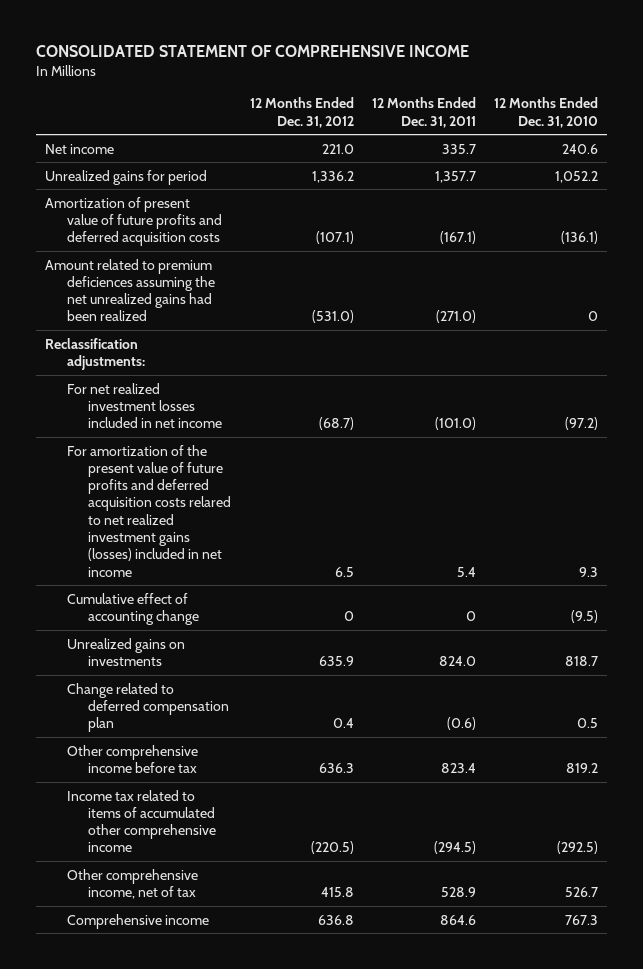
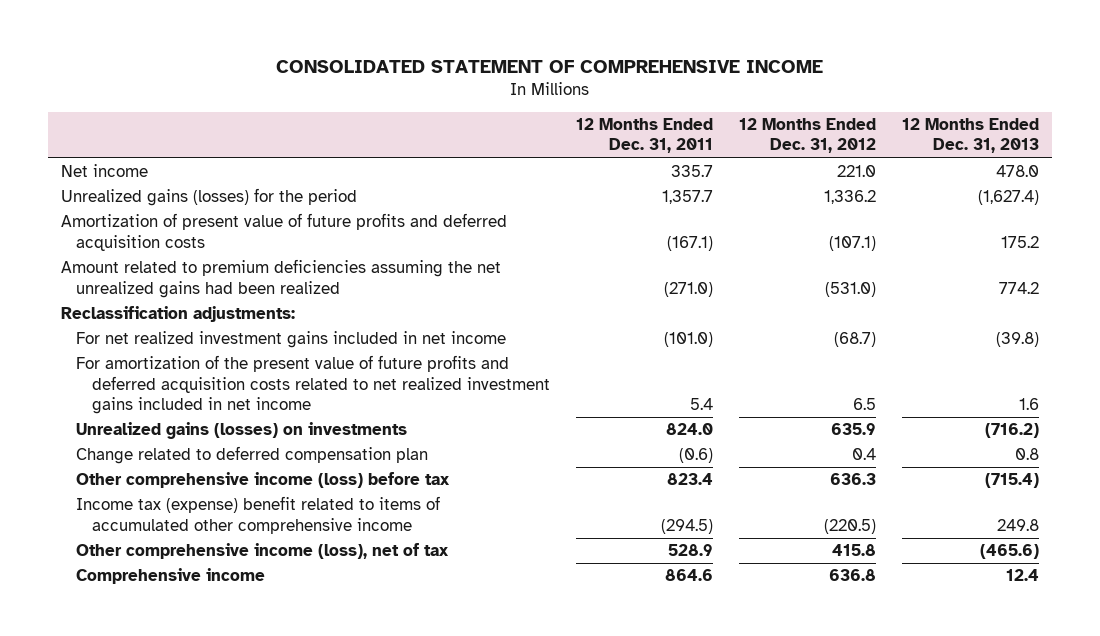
- | 12 Months Ended Dec. 31, 2012 | 12 Months Ended Dec. 31, 2011 | 12 Months Ended Dec. 31, 2010
+ | 12 Months Ended Dec. 31, 2011 | 12 Months Ended Dec. 31, 2012 | 12 Months Ended Dec. 31, 2013
- Unrealized gains for period | 1,336.2 | 1,357.7 | 1,052.2
+ Unrealized gains (losses) for the period | 1,357.7 | 1,336.2 | (1,627.4)
- Amount related to premium deficiences assuming the net unrealized gains had been realized | (531.0) | (271.0) | 0
+ Amount related to premium deficiencies assuming the net unrealized gains had been realized | (271.0) | (531.0) | 774.2
- For net realized investment losses included in net income | (68.7) | (101.0) | (97.2)
- For amortization of the present value of future profits and deferred acquisition costs relared to net realized investment gains (losses) included in net income | 6.5 | 5.4 | 9.3
- Cumulative effect of accounting change | 0 | 0 | (9.5)
- Unrealized gains on investments | 635.9 | 824.0 | 818.7
+ For net realized investment gains included in net income | (101.0) | (68.7) | (39.8)
+ For amortization of the present value of future profits and deferred acquisition costs related to net realized investment gains included in net income | 5.4 | 6.5 | 1.6
+ Unrealized gains (losses) on investments | 824.0 | 635.9 | (716.2)
- Other comprehensive income before tax | 636.3 | 823.4 | 819.2
- Income tax related to items of accumulated other comprehensive income | (220.5) | (294.5) | (292.5)
- Other comprehensive income, net of tax | 415.8 | 528.9 | 526.7
+ Other comprehensive income (loss) before tax | 823.4 | 636.3 | (715.4)
+ Income tax (expense) benefit related to items of accumulated other comprehensive income | (294.5) | (220.5) | 249.8
+ Other comprehensive income (loss), net of tax | 528.9 | 415.8 | (465.6)

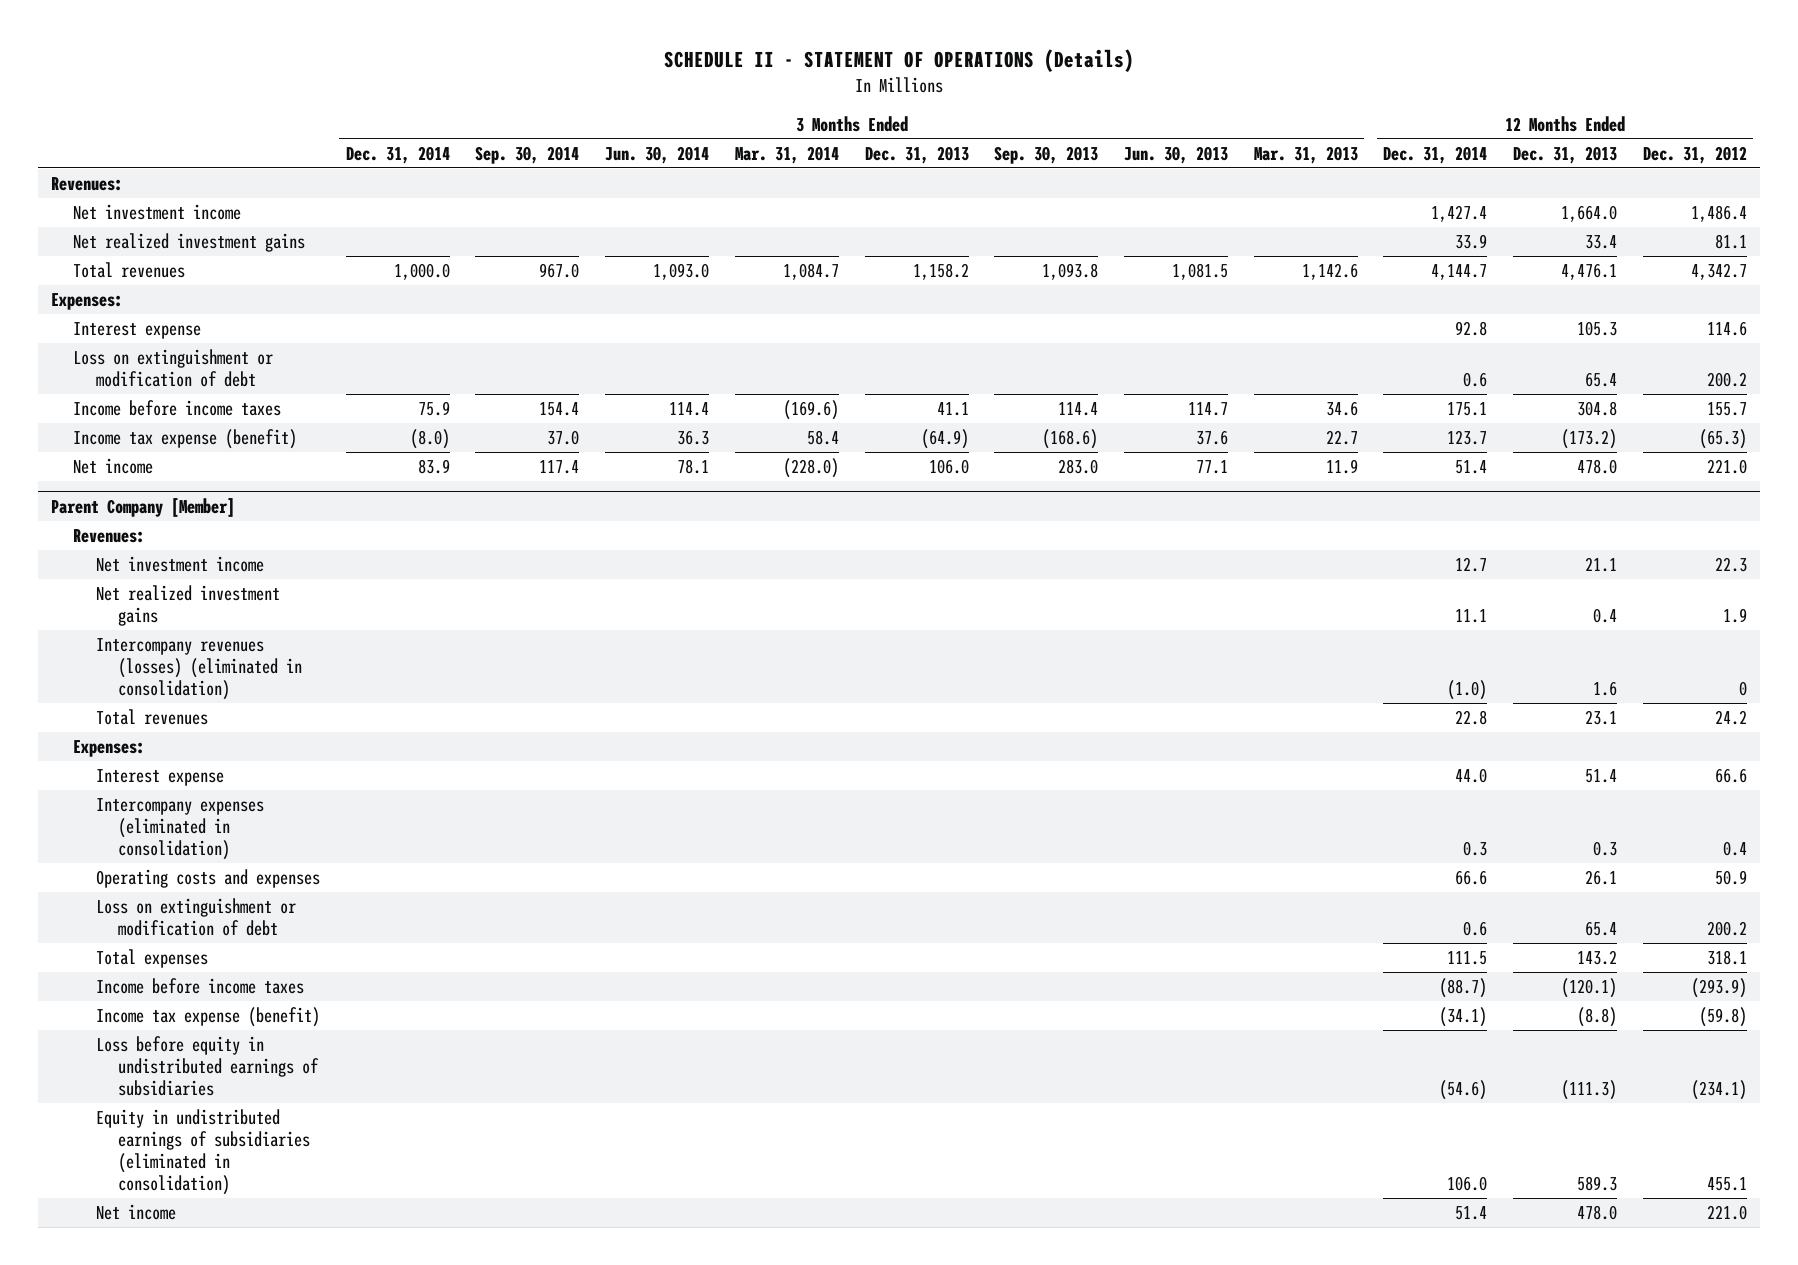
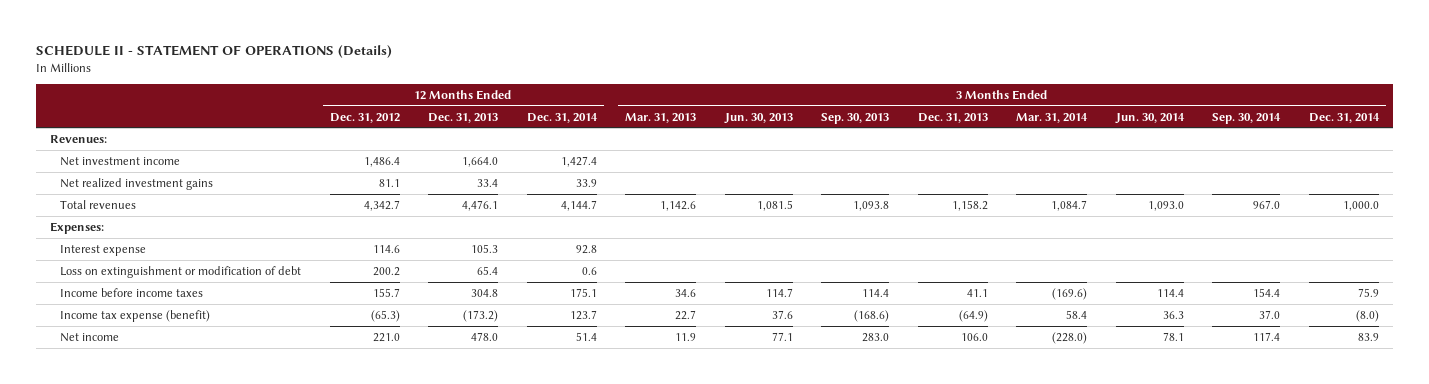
- | 3 Months Ended Dec. 31, 2014 | 3 Months Ended Sep. 30, 2014 | 3 Months Ended Jun. 30, 2014 | 3 Months Ended Mar. 31, 2014 | 3 Months Ended Dec. 31, 2013 | 3 Months Ended Sep. 30, 2013 | 3 Months Ended Jun. 30, 2013 | 3 Months Ended Mar. 31, 2013 | 12 Months Ended Dec. 31, 2014 | 12 Months Ended Dec. 31, 2013 | 12 Months Ended Dec. 31, 2012
+ | 12 Months Ended Dec. 31, 2012 | 12 Months Ended Dec. 31, 2013 | 12 Months Ended Dec. 31, 2014 | 3 Months Ended Mar. 31, 2013 | 3 Months Ended Jun. 30, 2013 | 3 Months Ended Sep. 30, 2013 | 3 Months Ended Dec. 31, 2013 | 3 Months Ended Mar. 31, 2014 | 3 Months Ended Jun. 30, 2014 | 3 Months Ended Sep. 30, 2014 | 3 Months Ended Dec. 31, 2014
- Parent Company [Member]
- Revenues:
- Net investment income | | | | | | | | | 12.7 | 21.1 | 22.3
- Net realized investment gains | | | | | | | | | 11.1 | 0.4 | 1.9
- Intercompany revenues (losses) (eliminated in consolidation) | | | | | | | | | (1.0) | 1.6 | 0
- Total revenues | | | | | | | | | 22.8 | 23.1 | 24.2
- Expenses:
- Interest expense | | | | | | | | | 44.0 | 51.4 | 66.6
- Intercompany expenses (eliminated in consolidation) | | | | | | | | | 0.3 | 0.3 | 0.4
- Operating costs and expenses | | | | | | | | | 66.6 | 26.1 | 50.9
- Loss on extinguishment or modification of debt | | | | | | | | | 0.6 | 65.4 | 200.2
- Total expenses | | | | | | | | | 111.5 | 143.2 | 318.1
- Income before income taxes | | | | | | | | | (88.7) | (120.1) | (293.9)
- Income tax expense (benefit) | | | | | | | | | (34.1) | (8.8) | (59.8)
- Loss before equity in undistributed earnings of subsidiaries | | | | | | | | | (54.6) | (111.3) | (234.1)
- Equity in undistributed earnings of subsidiaries (eliminated in consolidation) | | | | | | | | | 106.0 | 589.3 | 455.1
- Net income | | | | | | | | | 51.4 | 478.0 | 221.0

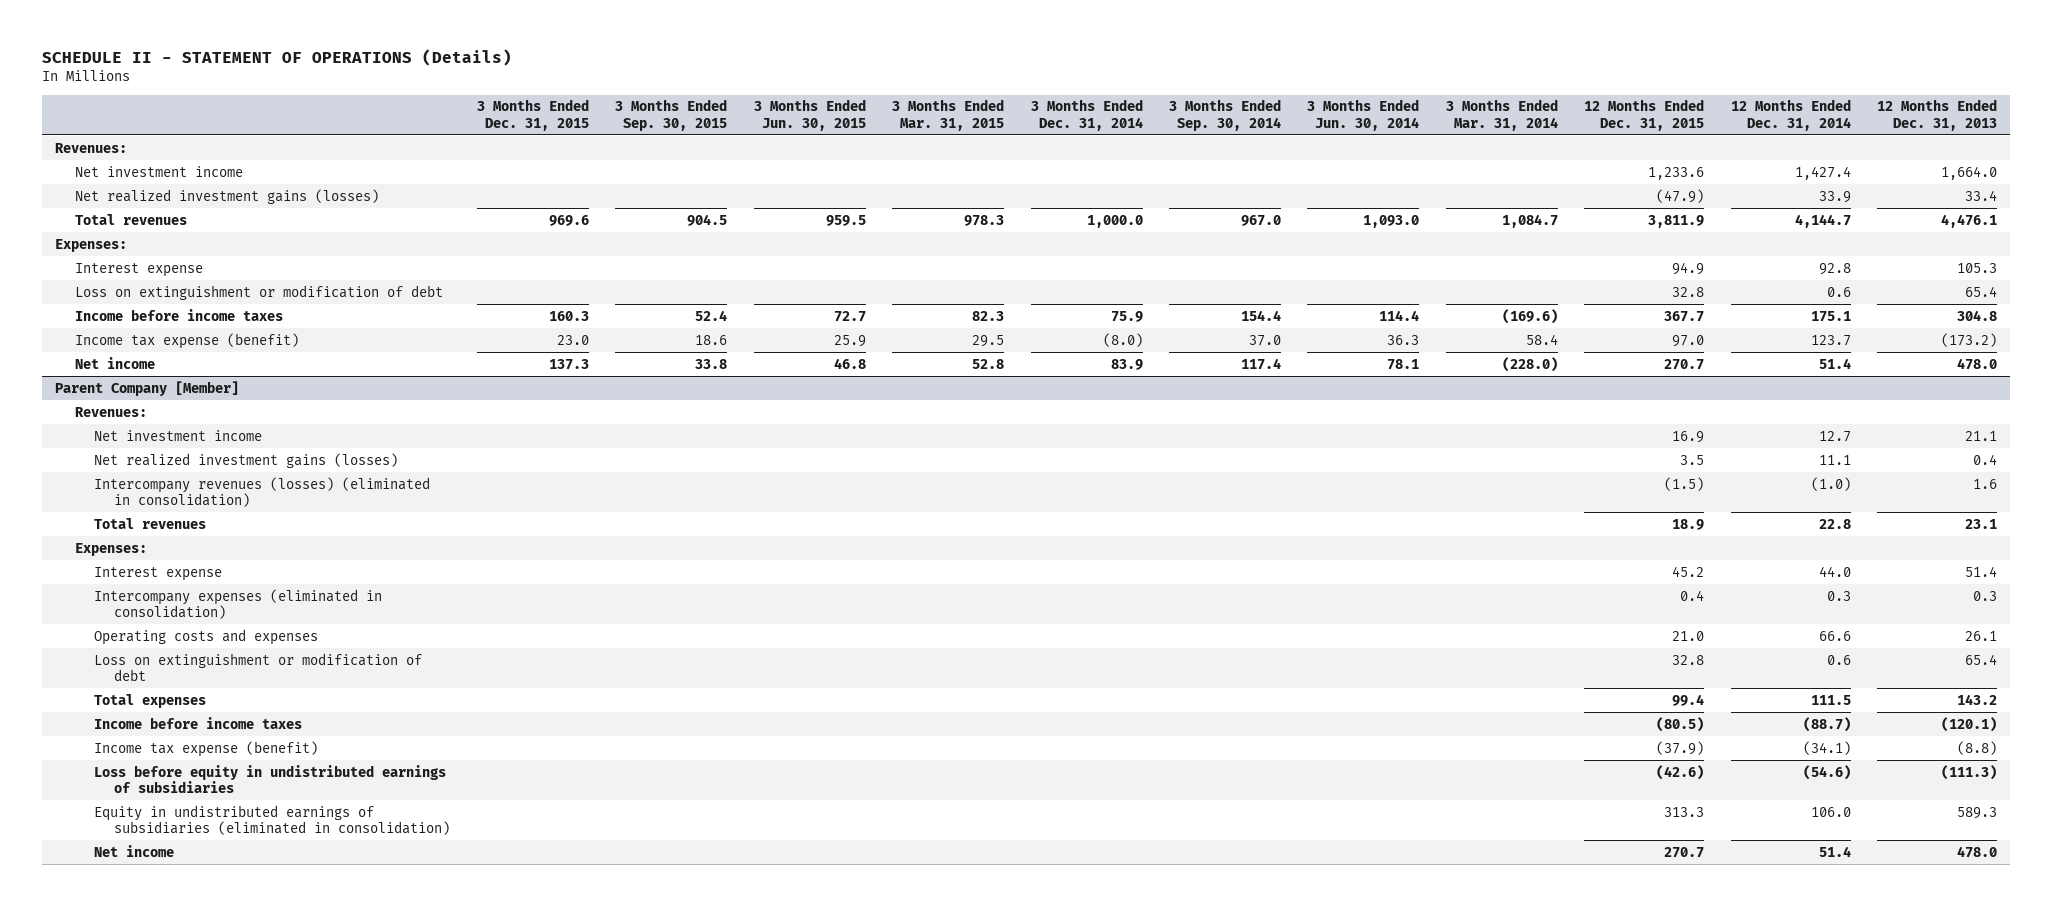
- | 12 Months Ended Dec. 31, 2012 | 12 Months Ended Dec. 31, 2013 | 12 Months Ended Dec. 31, 2014 | 3 Months Ended Mar. 31, 2013 | 3 Months Ended Jun. 30, 2013 | 3 Months Ended Sep. 30, 2013 | 3 Months Ended Dec. 31, 2013 | 3 Months Ended Mar. 31, 2014 | 3 Months Ended Jun. 30, 2014 | 3 Months Ended Sep. 30, 2014 | 3 Months Ended Dec. 31, 2014
+ | 3 Months Ended Dec. 31, 2015 | 3 Months Ended Sep. 30, 2015 | 3 Months Ended Jun. 30, 2015 | 3 Months Ended Mar. 31, 2015 | 3 Months Ended Dec. 31, 2014 | 3 Months Ended Sep. 30, 2014 | 3 Months Ended Jun. 30, 2014 | 3 Months Ended Mar. 31, 2014 | 12 Months Ended Dec. 31, 2015 | 12 Months Ended Dec. 31, 2014 | 12 Months Ended Dec. 31, 2013
- Net realized investment gains | 81.1 | 33.4 | 33.9 | | | | | | | |
+ Net realized investment gains (losses) | | | | | | | | | (47.9) | 33.9 | 33.4
+ Parent Company [Member]
+ Revenues:
+ Net investment income | | | | | | | | | 16.9 | 12.7 | 21.1
+ Net realized investment gains (losses) | | | | | | | | | 3.5 | 11.1 | 0.4
+ Intercompany revenues (losses) (eliminated in consolidation) | | | | | | | | | (1.5) | (1.0) | 1.6
+ Total revenues | | | | | | | | | 18.9 | 22.8 | 23.1
+ Expenses:
+ Interest expense | | | | | | | | | 45.2 | 44.0 | 51.4
+ Intercompany expenses (eliminated in consolidation) | | | | | | | | | 0.4 | 0.3 | 0.3
+ Operating costs and expenses | | | | | | | | | 21.0 | 66.6 | 26.1
+ Loss on extinguishment or modification of debt | | | | | | | | | 32.8 | 0.6 | 65.4
+ Total expenses | | | | | | | | | 99.4 | 111.5 | 143.2
+ Income before income taxes | | | | | | | | | (80.5) | (88.7) | (120.1)
+ Income tax expense (benefit) | | | | | | | | | (37.9) | (34.1) | (8.8)
+ Loss before equity in undistributed earnings of subsidiaries | | | | | | | | | (42.6) | (54.6) | (111.3)
+ Equity in undistributed earnings of subsidiaries (eliminated in consolidation) | | | | | | | | | 313.3 | 106.0 | 589.3
+ Net income | | | | | | | | | 270.7 | 51.4 | 478.0

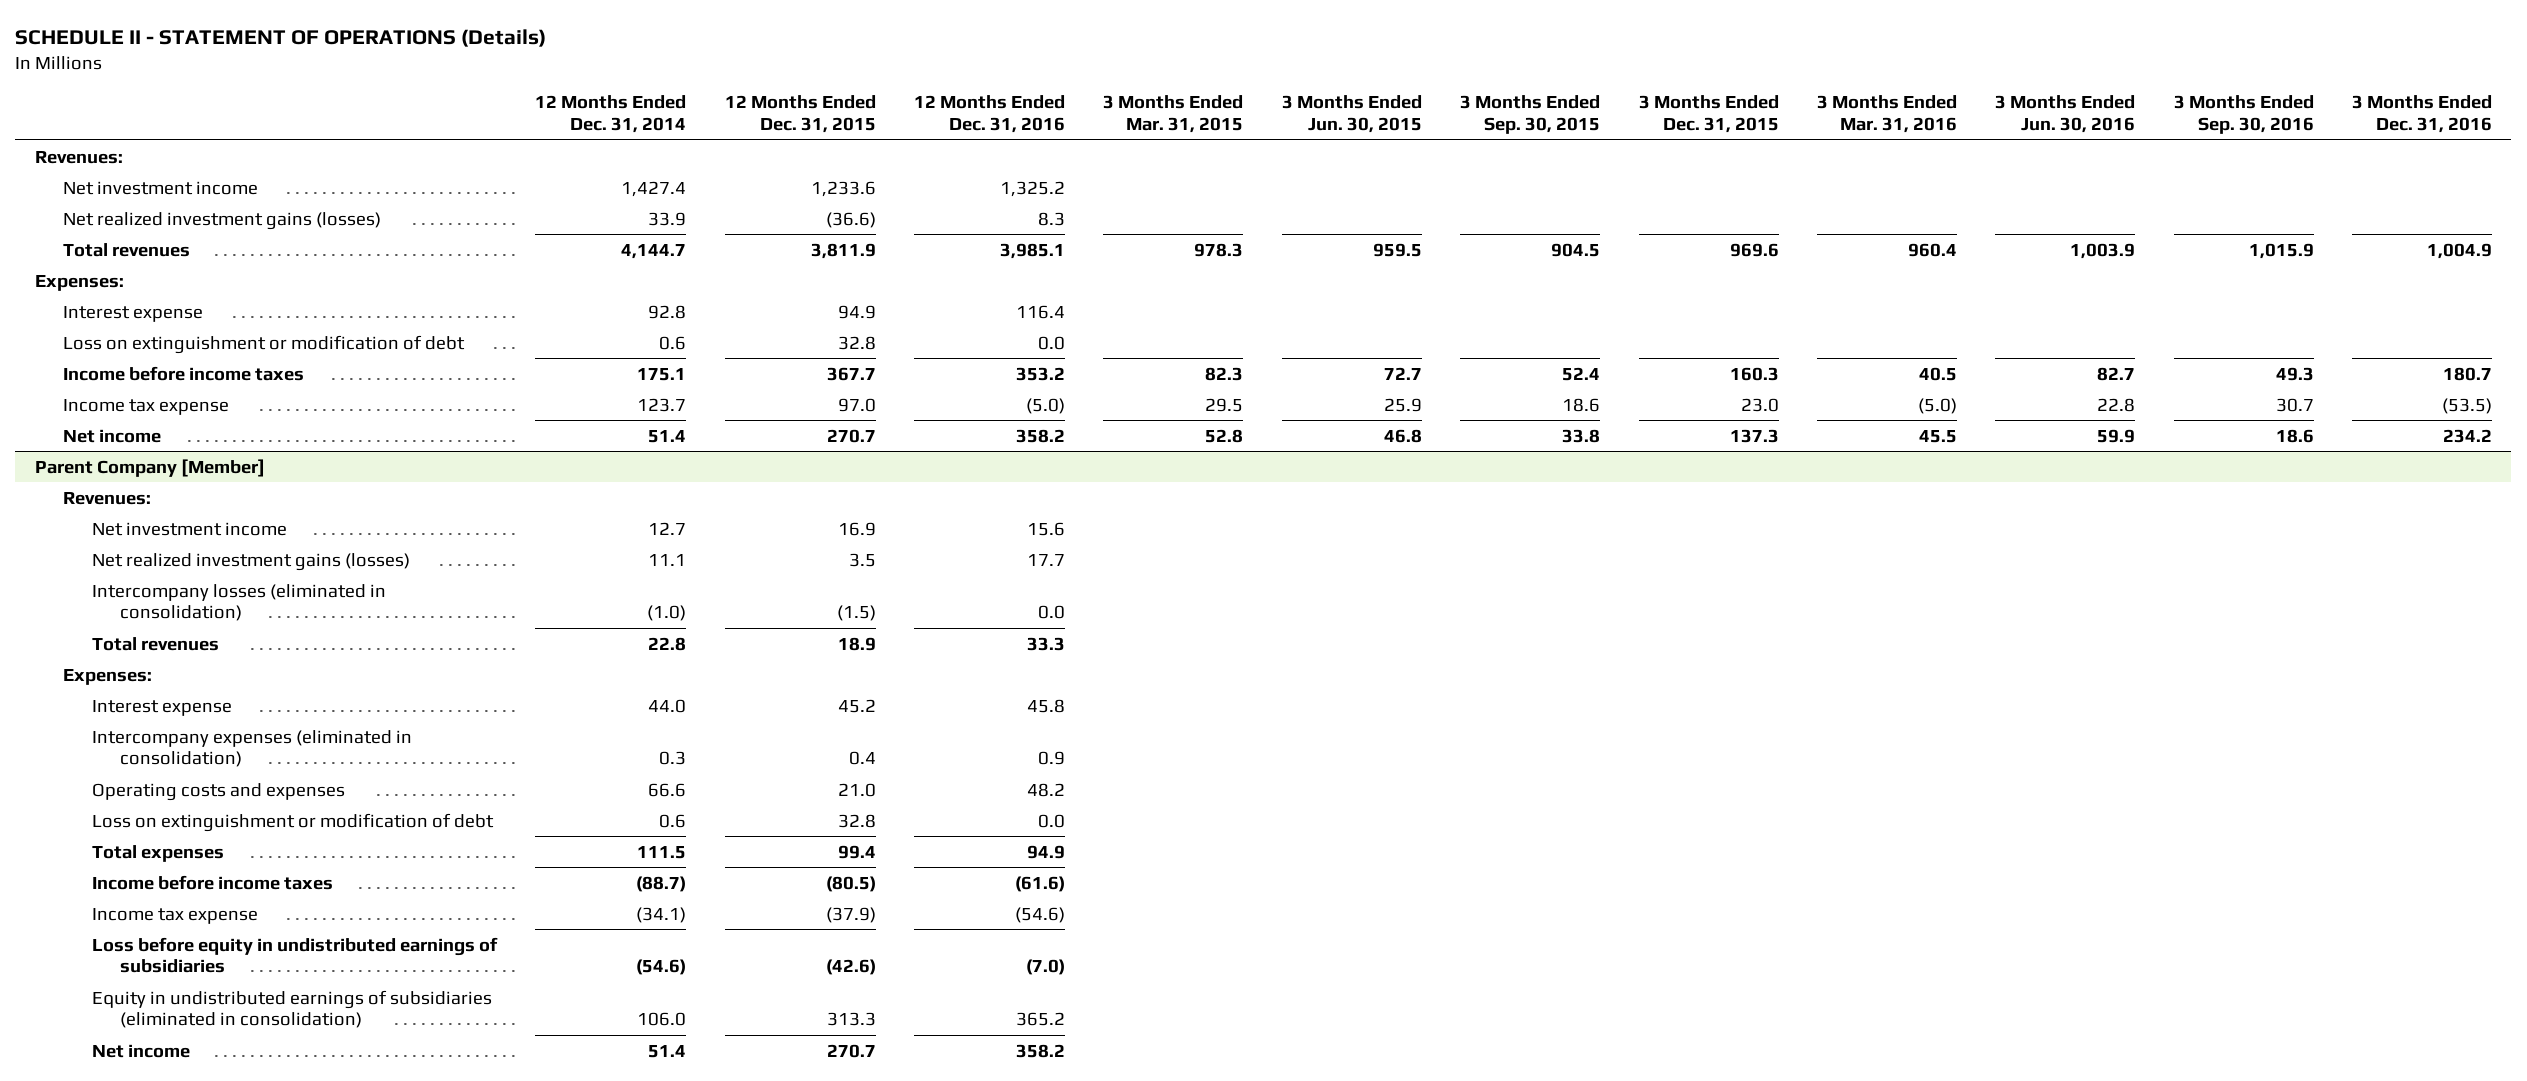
- | 3 Months Ended Dec. 31, 2015 | 3 Months Ended Sep. 30, 2015 | 3 Months Ended Jun. 30, 2015 | 3 Months Ended Mar. 31, 2015 | 3 Months Ended Dec. 31, 2014 | 3 Months Ended Sep. 30, 2014 | 3 Months Ended Jun. 30, 2014 | 3 Months Ended Mar. 31, 2014 | 12 Months Ended Dec. 31, 2015 | 12 Months Ended Dec. 31, 2014 | 12 Months Ended Dec. 31, 2013
+ | 12 Months Ended Dec. 31, 2014 | 12 Months Ended Dec. 31, 2015 | 12 Months Ended Dec. 31, 2016 | 3 Months Ended Mar. 31, 2015 | 3 Months Ended Jun. 30, 2015 | 3 Months Ended Sep. 30, 2015 | 3 Months Ended Dec. 31, 2015 | 3 Months Ended Mar. 31, 2016 | 3 Months Ended Jun. 30, 2016 | 3 Months Ended Sep. 30, 2016 | 3 Months Ended Dec. 31, 2016
- Net realized investment gains (losses) | | | | | | | | | (47.9) | 33.9 | 33.4
+ Net realized investment gains (losses) | 33.9 | (36.6) | 8.3 | | | | | | | |
- Income tax expense (benefit) | 23.0 | 18.6 | 25.9 | 29.5 | (8.0) | 37.0 | 36.3 | 58.4 | 97.0 | 123.7 | (173.2)
+ Income tax expense | 123.7 | 97.0 | (5.0) | 29.5 | 25.9 | 18.6 | 23.0 | (5.0) | 22.8 | 30.7 | (53.5)
@ Parent Company [Member]
- Intercompany revenues (losses) (eliminated in consolidation) | | | | | | | | | (1.5) | (1.0) | 1.6
+ Intercompany losses (eliminated in consolidation) | (1.0) | (1.5) | 0.0 | | | | | | | |
- Income tax expense (benefit) | | | | | | | | | (37.9) | (34.1) | (8.8)
+ Income tax expense | (34.1) | (37.9) | (54.6) | | | | | | | |

